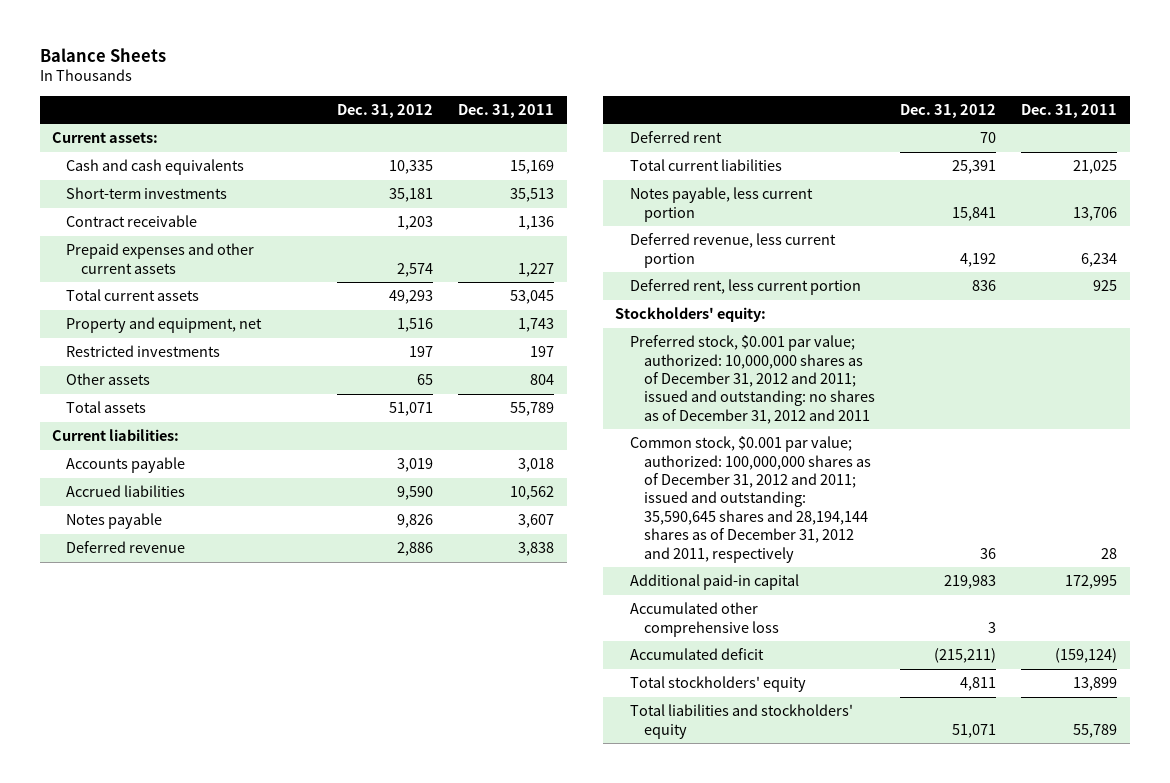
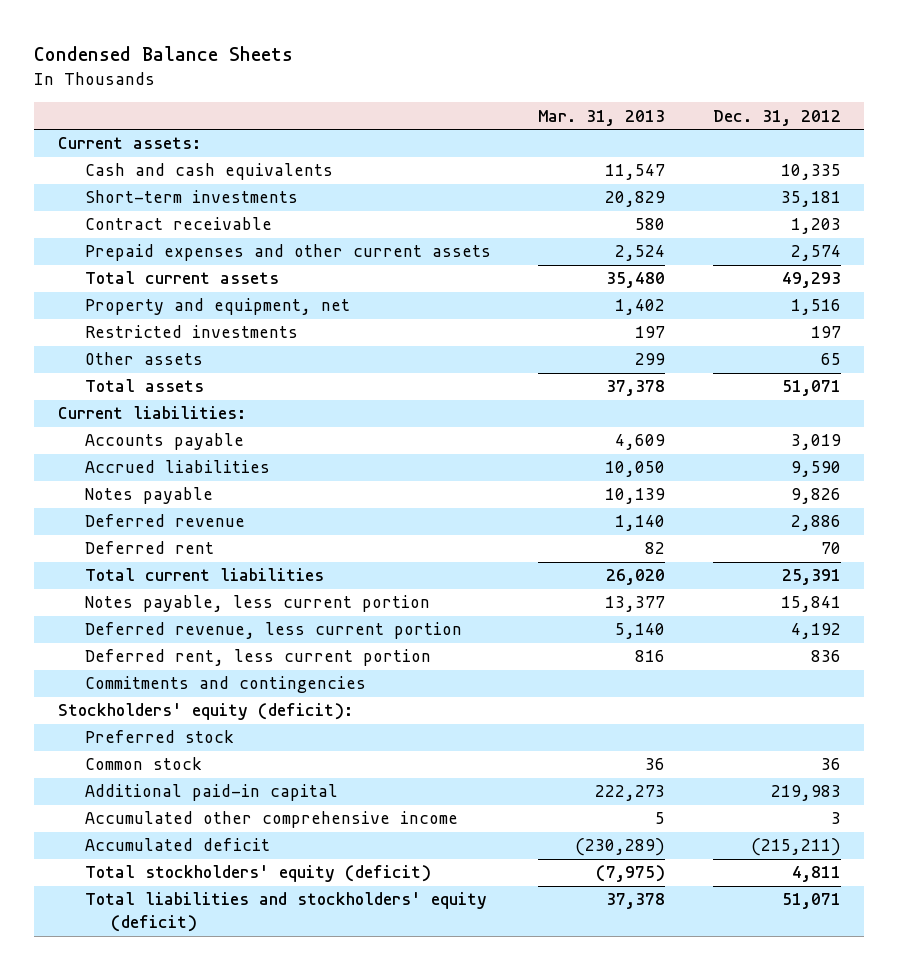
- Balance Sheets
+ Condensed Balance Sheets
- | Dec. 31, 2012 | Dec. 31, 2011
+ | Mar. 31, 2013 | Dec. 31, 2012
- Stockholders' equity:
- Preferred stock, $0.001 par value; authorized: 10,000,000 shares as of December 31, 2012 and 2011; issued and outstanding: no shares as of December 31, 2012 and 2011
- Common stock, $0.001 par value; authorized: 100,000,000 shares as of December 31, 2012 and 2011; issued and outstanding: 35,590,645 shares and 28,194,144 shares as of December 31, 2012 and 2011, respectively | 36 | 28
+ Commitments and contingencies
+ Stockholders' equity (deficit):
+ Preferred stock
+ Common stock | 36 | 36
- Accumulated other comprehensive loss | 3 |
+ Accumulated other comprehensive income | 5 | 3
- Total stockholders' equity | 4,811 | 13,899
- Total liabilities and stockholders' equity | 51,071 | 55,789
+ Total stockholders' equity (deficit) | (7,975) | 4,811
+ Total liabilities and stockholders' equity (deficit) | 37,378 | 51,071

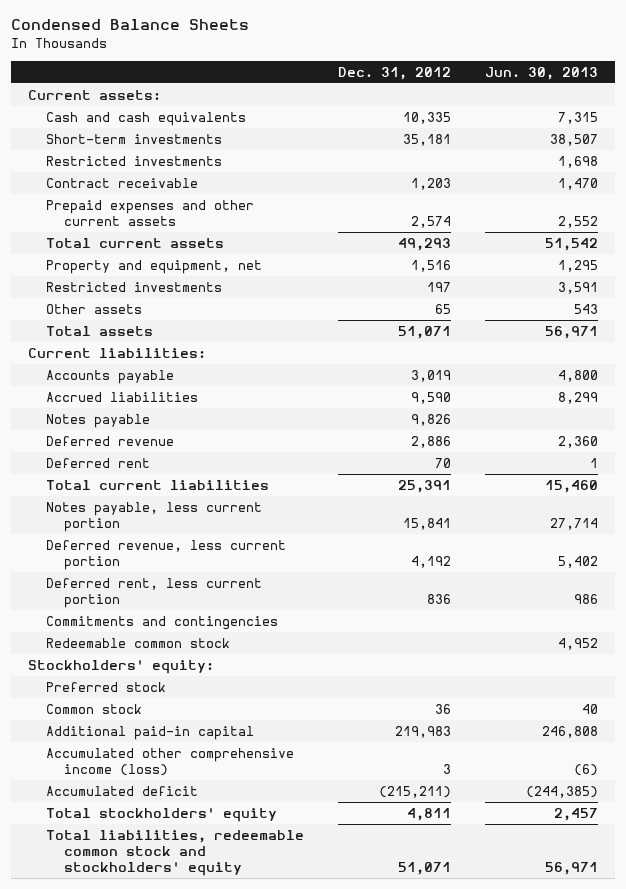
- | Mar. 31, 2013 | Dec. 31, 2012
+ | Dec. 31, 2012 | Jun. 30, 2013
+ Restricted investments | | 1,698
- Stockholders' equity (deficit):
+ Redeemable common stock | | 4,952
+ Stockholders' equity:
- Accumulated other comprehensive income | 5 | 3
+ Accumulated other comprehensive income (loss) | 3 | (6)
- Total stockholders' equity (deficit) | (7,975) | 4,811
- Total liabilities and stockholders' equity (deficit) | 37,378 | 51,071
+ Total stockholders' equity | 4,811 | 2,457
+ Total liabilities, redeemable common stock and stockholders' equity | 51,071 | 56,971

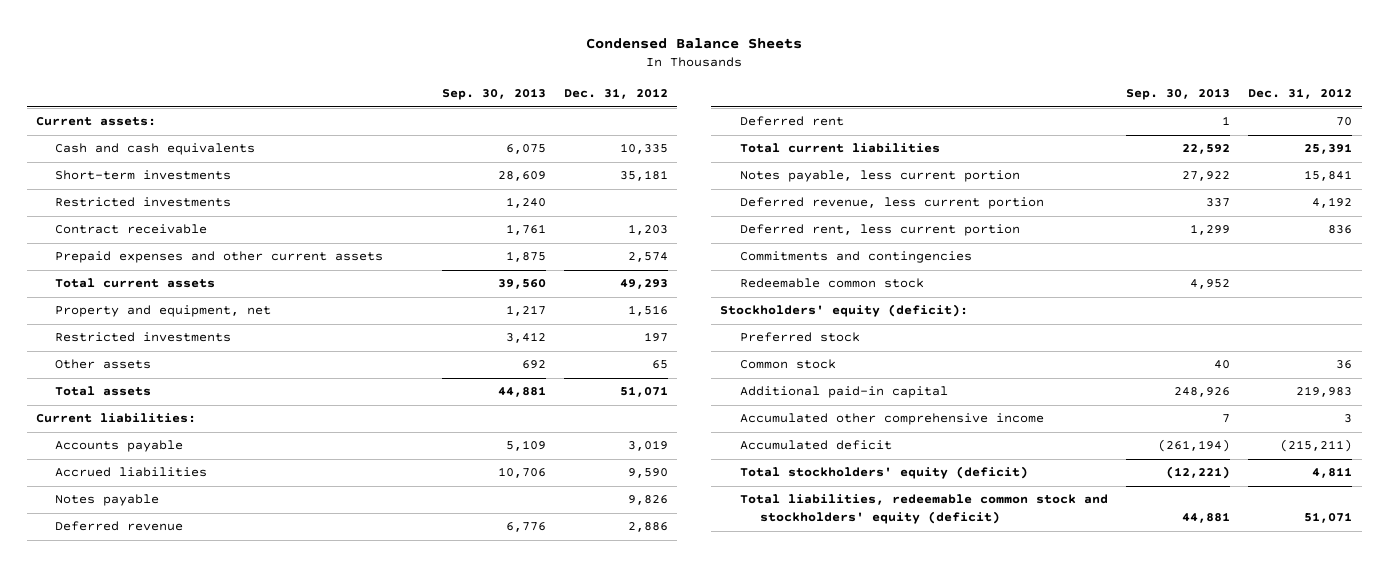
- | Dec. 31, 2012 | Jun. 30, 2013
+ | Sep. 30, 2013 | Dec. 31, 2012
- Stockholders' equity:
+ Stockholders' equity (deficit):
- Accumulated other comprehensive income (loss) | 3 | (6)
+ Accumulated other comprehensive income | 7 | 3
- Total stockholders' equity | 4,811 | 2,457
- Total liabilities, redeemable common stock and stockholders' equity | 51,071 | 56,971
+ Total stockholders' equity (deficit) | (12,221) | 4,811
+ Total liabilities, redeemable common stock and stockholders' equity (deficit) | 44,881 | 51,071

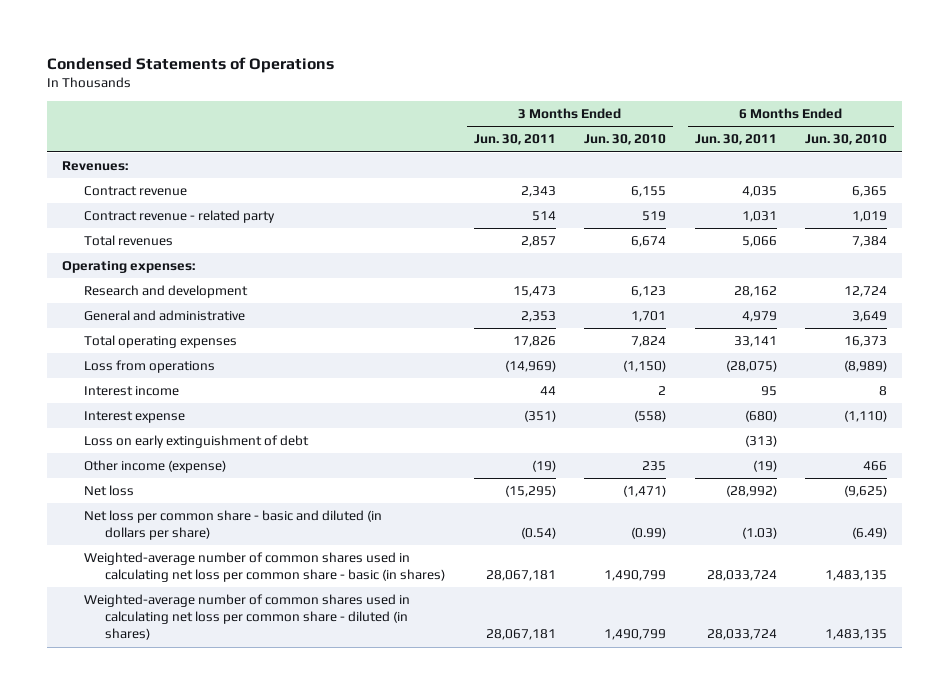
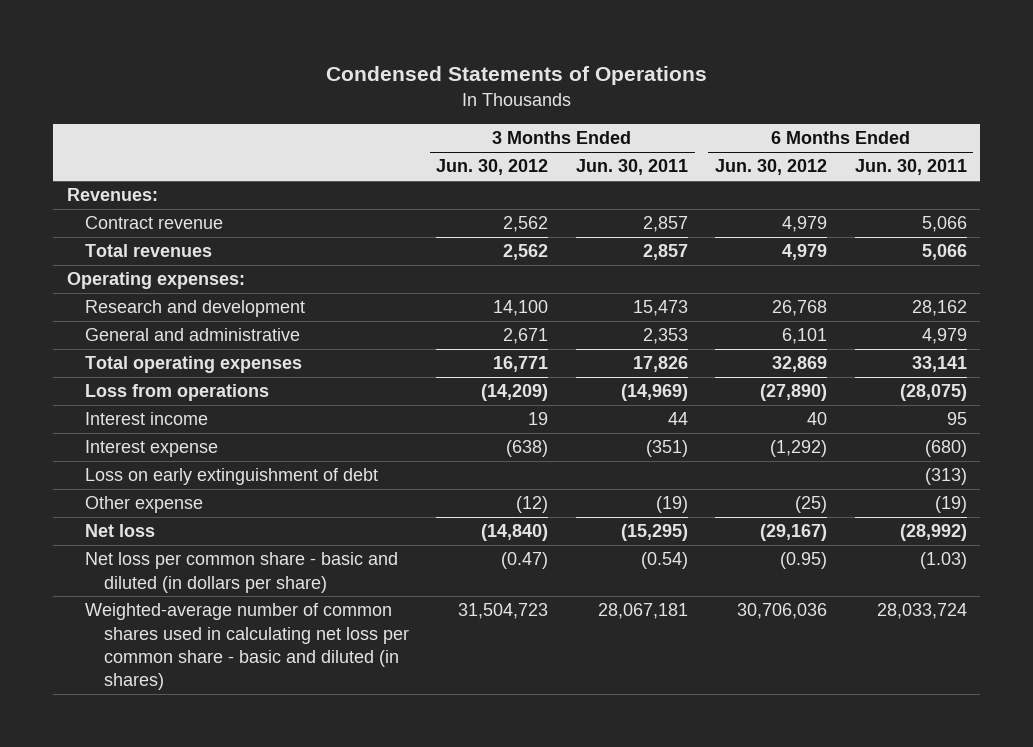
- | 3 Months Ended Jun. 30, 2011 | 3 Months Ended Jun. 30, 2010 | 6 Months Ended Jun. 30, 2011 | 6 Months Ended Jun. 30, 2010
+ | 3 Months Ended Jun. 30, 2012 | 3 Months Ended Jun. 30, 2011 | 6 Months Ended Jun. 30, 2012 | 6 Months Ended Jun. 30, 2011
- Contract revenue | 2,343 | 6,155 | 4,035 | 6,365
- Contract revenue - related party | 514 | 519 | 1,031 | 1,019
+ Contract revenue | 2,562 | 2,857 | 4,979 | 5,066
- Other income (expense) | (19) | 235 | (19) | 466
+ Other expense | (12) | (19) | (25) | (19)
- Weighted-average number of common shares used in calculating net loss per common share - basic (in shares) | 28,067,181 | 1,490,799 | 28,033,724 | 1,483,135
- Weighted-average number of common shares used in calculating net loss per common share - diluted (in shares) | 28,067,181 | 1,490,799 | 28,033,724 | 1,483,135
+ Weighted-average number of common shares used in calculating net loss per common share - basic and diluted (in shares) | 31,504,723 | 28,067,181 | 30,706,036 | 28,033,724

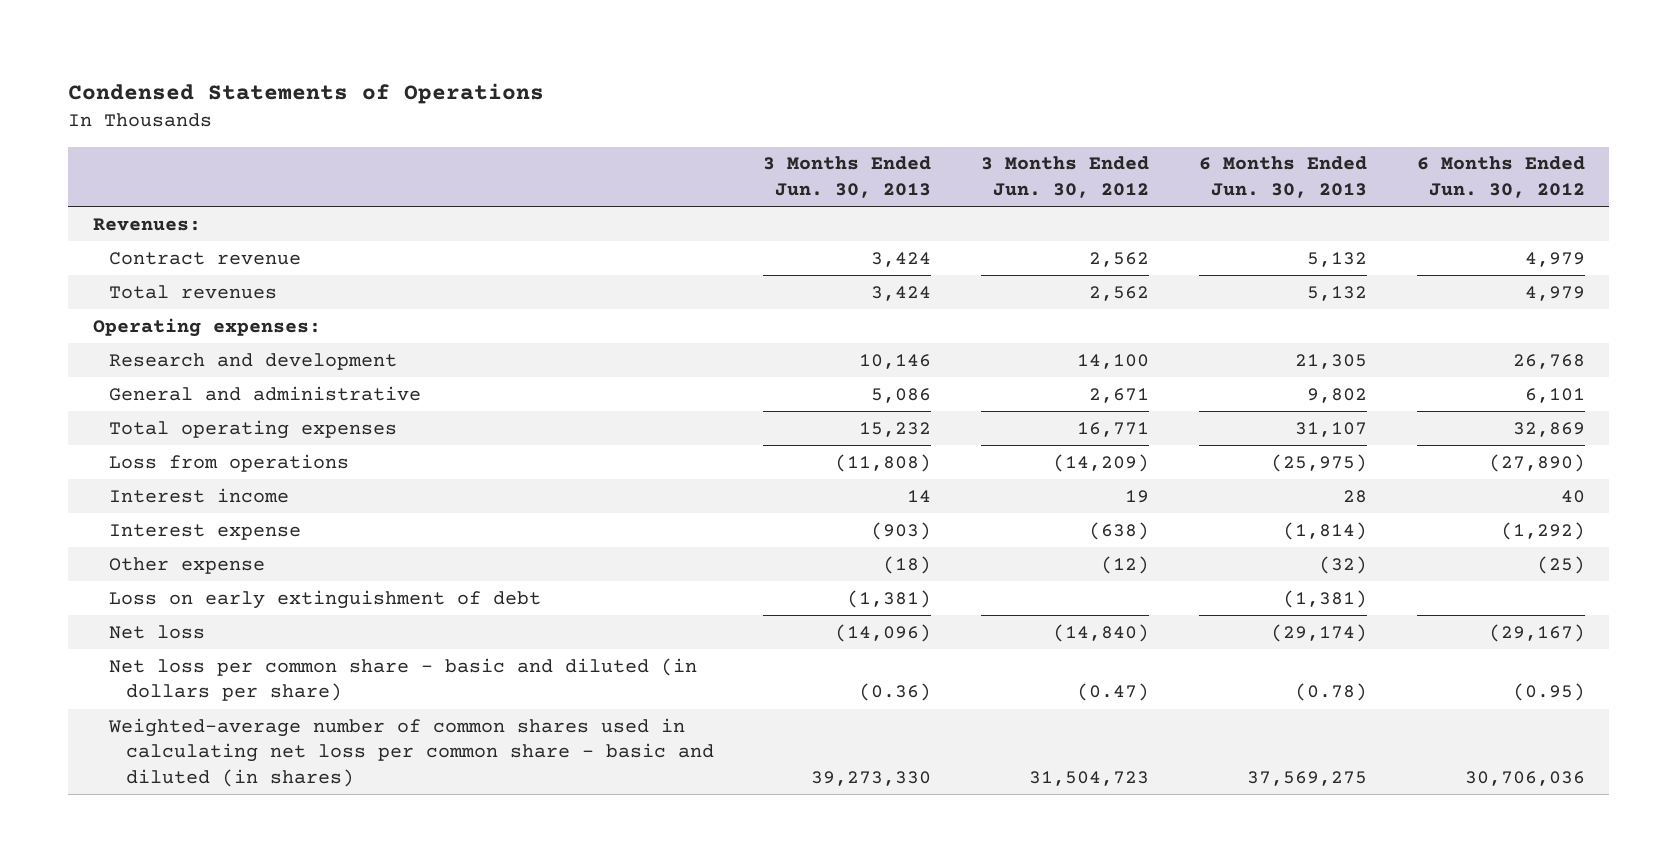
- | 3 Months Ended Jun. 30, 2012 | 3 Months Ended Jun. 30, 2011 | 6 Months Ended Jun. 30, 2012 | 6 Months Ended Jun. 30, 2011
+ | 3 Months Ended Jun. 30, 2013 | 3 Months Ended Jun. 30, 2012 | 6 Months Ended Jun. 30, 2013 | 6 Months Ended Jun. 30, 2012
moved down: Loss on early extinguishment of debt | (1,381) | | (1,381) |

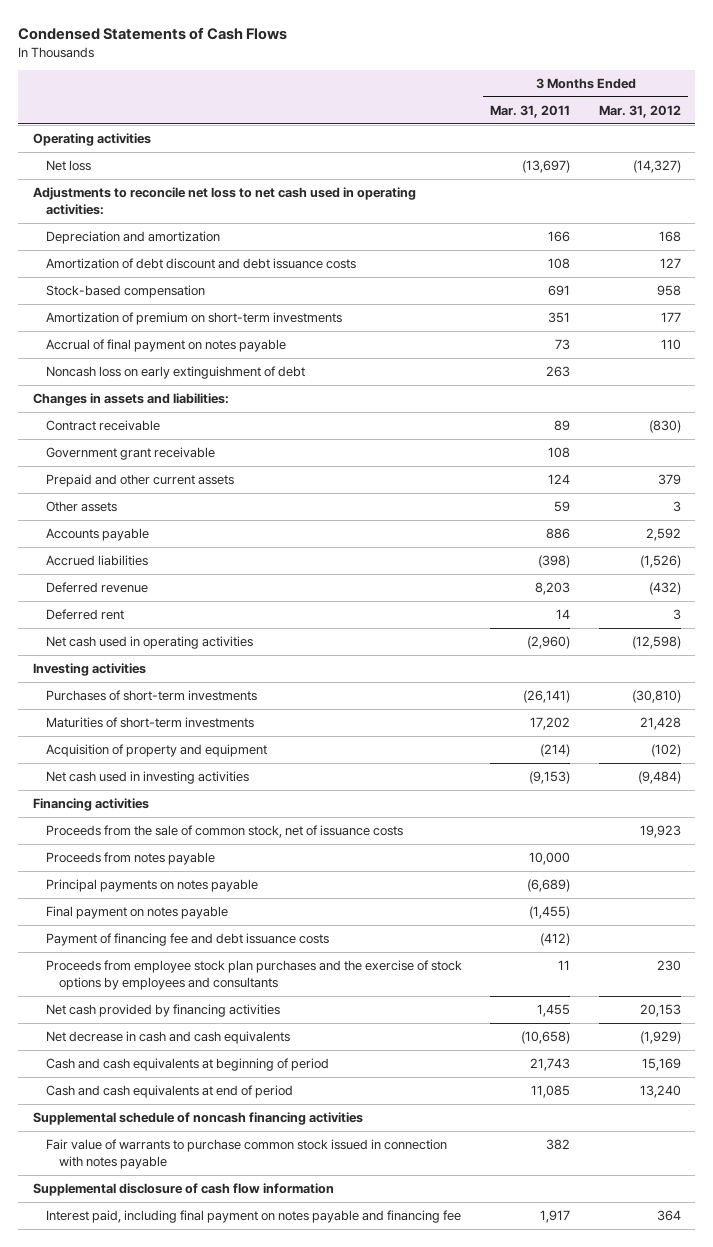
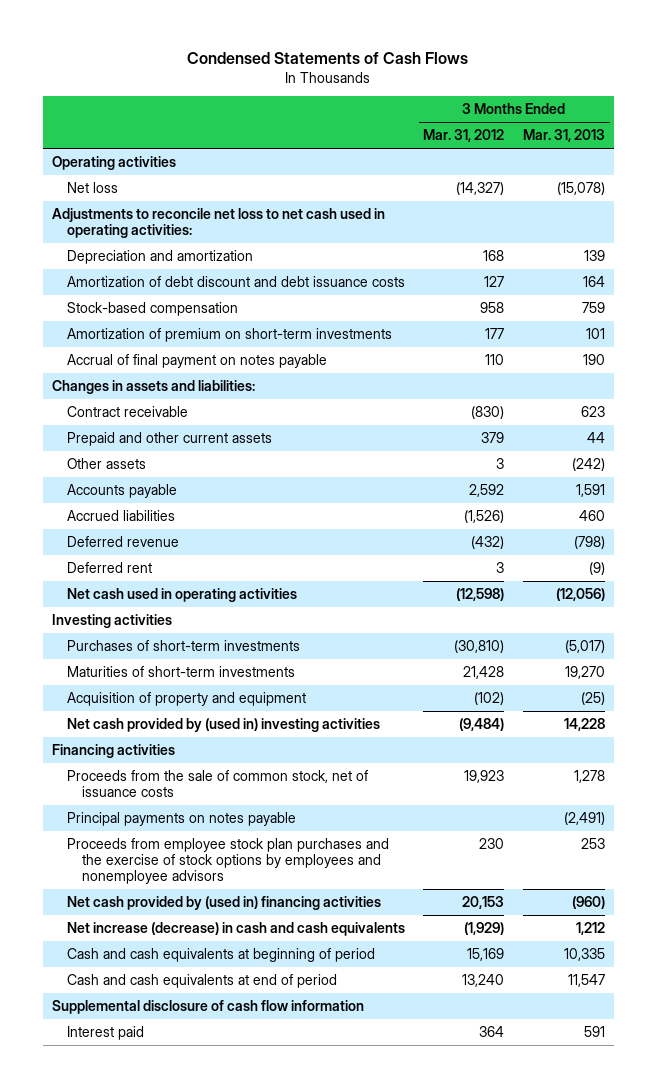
- | 3 Months Ended Mar. 31, 2011 | 3 Months Ended Mar. 31, 2012
+ | 3 Months Ended Mar. 31, 2012 | 3 Months Ended Mar. 31, 2013
- Noncash loss on early extinguishment of debt | 263 |
- Government grant receivable | 108 |
- Net cash used in investing activities | (9,153) | (9,484)
+ Net cash provided by (used in) investing activities | (9,484) | 14,228
- Proceeds from notes payable | 10,000 |
- Final payment on notes payable | (1,455) |
- Payment of financing fee and debt issuance costs | (412) |
- Proceeds from employee stock plan purchases and the exercise of stock options by employees and consultants | 11 | 230
- Net cash provided by financing activities | 1,455 | 20,153
- Net decrease in cash and cash equivalents | (10,658) | (1,929)
+ Proceeds from employee stock plan purchases and the exercise of stock options by employees and nonemployee advisors | 230 | 253
+ Net cash provided by (used in) financing activities | 20,153 | (960)
+ Net increase (decrease) in cash and cash equivalents | (1,929) | 1,212
- Supplemental schedule of noncash financing activities
- Fair value of warrants to purchase common stock issued in connection with notes payable | 382 |
- Interest paid, including final payment on notes payable and financing fee | 1,917 | 364
+ Interest paid | 364 | 591

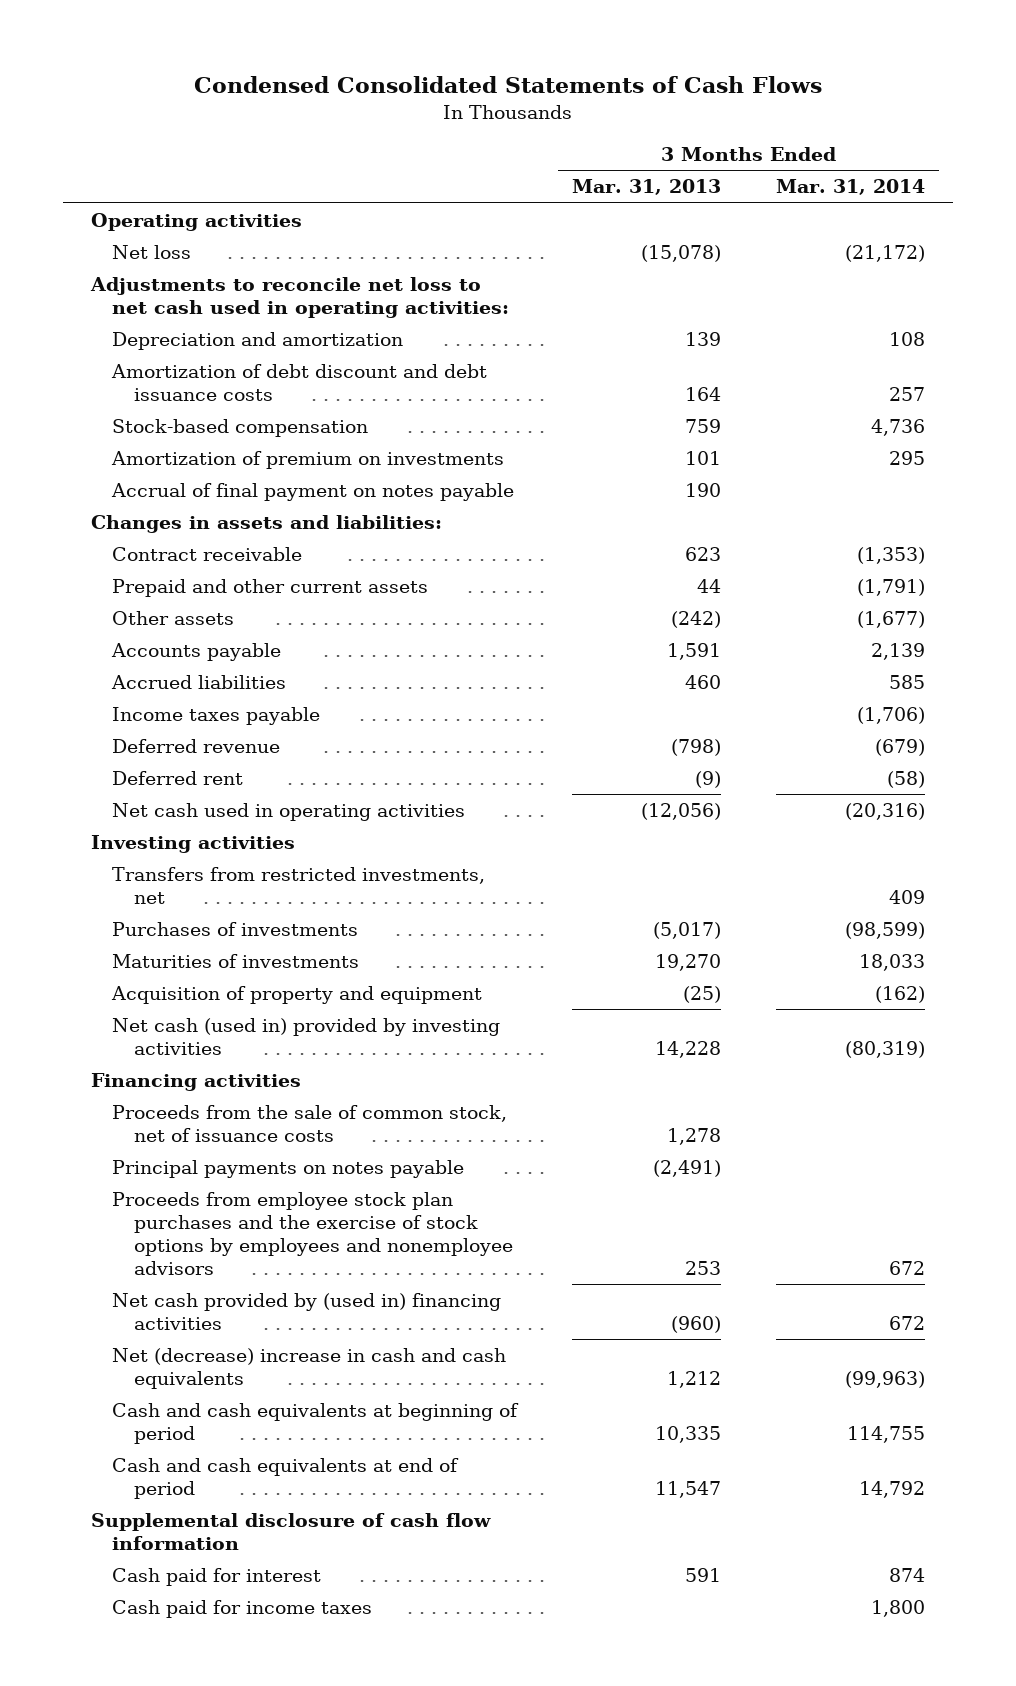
- Condensed Statements of Cash Flows
+ Condensed Consolidated Statements of Cash Flows
- | 3 Months Ended Mar. 31, 2012 | 3 Months Ended Mar. 31, 2013
+ | 3 Months Ended Mar. 31, 2013 | 3 Months Ended Mar. 31, 2014
- Amortization of premium on short-term investments | 177 | 101
+ Amortization of premium on investments | 101 | 295
+ Income taxes payable | | (1,706)
- Purchases of short-term investments | (30,810) | (5,017)
- Maturities of short-term investments | 21,428 | 19,270
+ Transfers from restricted investments, net | | 409
+ Purchases of investments | (5,017) | (98,599)
+ Maturities of investments | 19,270 | 18,033
- Net cash provided by (used in) investing activities | (9,484) | 14,228
+ Net cash (used in) provided by investing activities | 14,228 | (80,319)
- Net increase (decrease) in cash and cash equivalents | (1,929) | 1,212
+ Net (decrease) increase in cash and cash equivalents | 1,212 | (99,963)
- Interest paid | 364 | 591
+ Cash paid for interest | 591 | 874
+ Cash paid for income taxes | | 1,800

